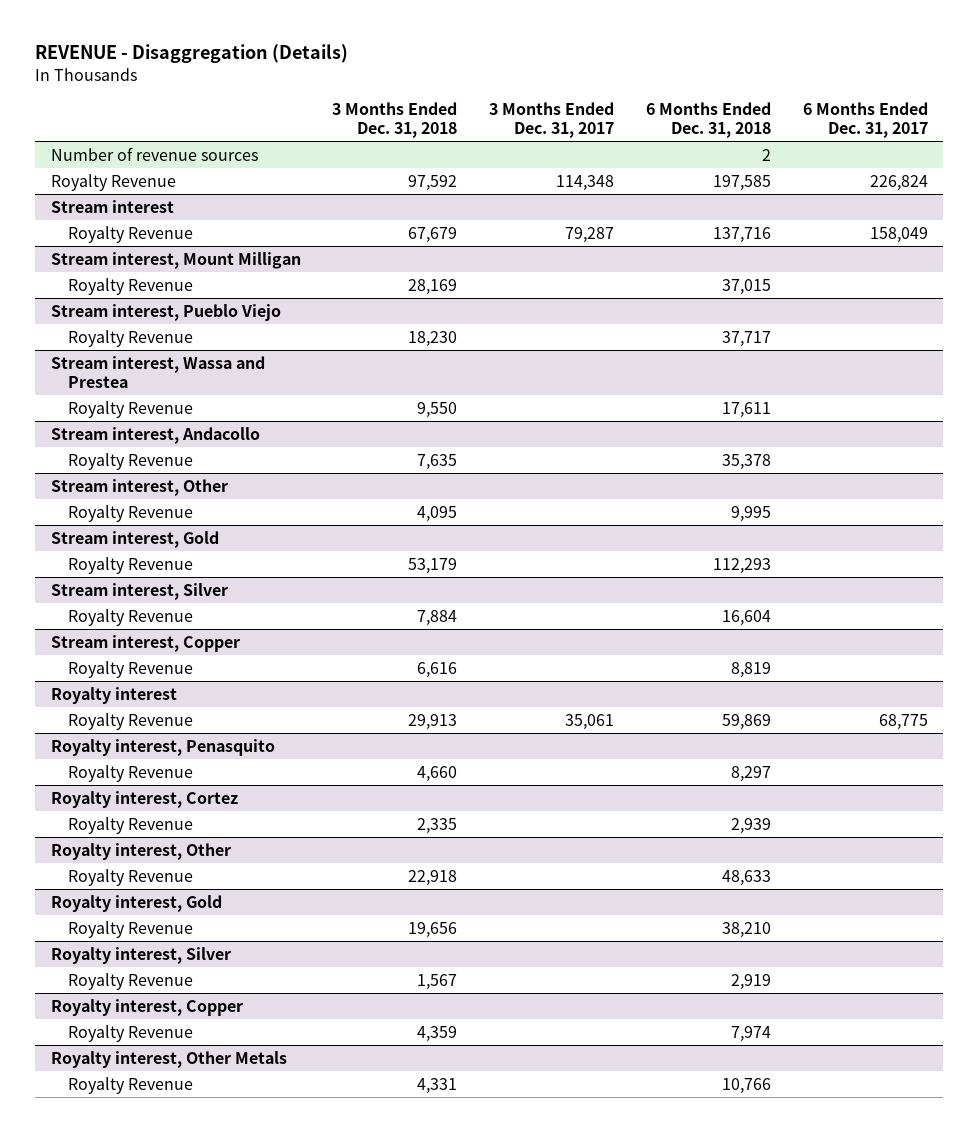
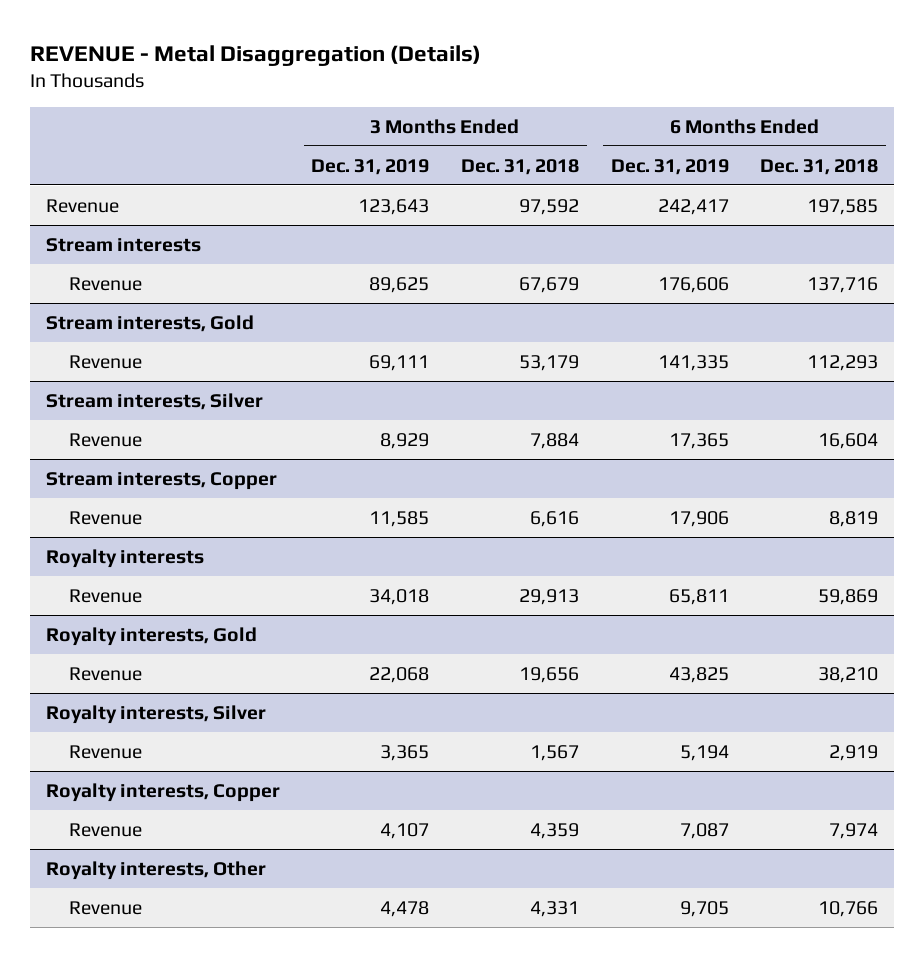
- REVENUE - Disaggregation (Details)
+ REVENUE - Metal Disaggregation (Details)
- | 3 Months Ended Dec. 31, 2018 | 3 Months Ended Dec. 31, 2017 | 6 Months Ended Dec. 31, 2018 | 6 Months Ended Dec. 31, 2017
+ | 3 Months Ended Dec. 31, 2019 | 3 Months Ended Dec. 31, 2018 | 6 Months Ended Dec. 31, 2019 | 6 Months Ended Dec. 31, 2018
- Number of revenue sources | | | 2 |
- Royalty Revenue | 97,592 | 114,348 | 197,585 | 226,824
- Stream interest
- Royalty Revenue | 67,679 | 79,287 | 137,716 | 158,049
- Stream interest, Mount Milligan
- Royalty Revenue | 28,169 | | 37,015 |
- Stream interest, Pueblo Viejo
- Royalty Revenue | 18,230 | | 37,717 |
- Stream interest, Wassa and Prestea
- Royalty Revenue | 9,550 | | 17,611 |
- Stream interest, Andacollo
- Royalty Revenue | 7,635 | | 35,378 |
- Stream interest, Other
- Royalty Revenue | 4,095 | | 9,995 |
- Stream interest, Gold
- Royalty Revenue | 53,179 | | 112,293 |
- Stream interest, Silver
- Royalty Revenue | 7,884 | | 16,604 |
- Stream interest, Copper
- Royalty Revenue | 6,616 | | 8,819 |
- Royalty interest
- Royalty Revenue | 29,913 | 35,061 | 59,869 | 68,775
- Royalty interest, Penasquito
- Royalty Revenue | 4,660 | | 8,297 |
- Royalty interest, Cortez
- Royalty Revenue | 2,335 | | 2,939 |
- Royalty interest, Other
- Royalty Revenue | 22,918 | | 48,633 |
- Royalty interest, Gold
- Royalty Revenue | 19,656 | | 38,210 |
- Royalty interest, Silver
- Royalty Revenue | 1,567 | | 2,919 |
- Royalty interest, Copper
- Royalty Revenue | 4,359 | | 7,974 |
- Royalty interest, Other Metals
- Royalty Revenue | 4,331 | | 10,766 |
+ Revenue | 123,643 | 97,592 | 242,417 | 197,585
+ Stream interests
+ Revenue | 89,625 | 67,679 | 176,606 | 137,716
+ Stream interests, Gold
+ Revenue | 69,111 | 53,179 | 141,335 | 112,293
+ Stream interests, Silver
+ Revenue | 8,929 | 7,884 | 17,365 | 16,604
+ Stream interests, Copper
+ Revenue | 11,585 | 6,616 | 17,906 | 8,819
+ Royalty interests
+ Revenue | 34,018 | 29,913 | 65,811 | 59,869
+ Royalty interests, Gold
+ Revenue | 22,068 | 19,656 | 43,825 | 38,210
+ Royalty interests, Silver
+ Revenue | 3,365 | 1,567 | 5,194 | 2,919
+ Royalty interests, Copper
+ Revenue | 4,107 | 4,359 | 7,087 | 7,974
+ Royalty interests, Other
+ Revenue | 4,478 | 4,331 | 9,705 | 10,766

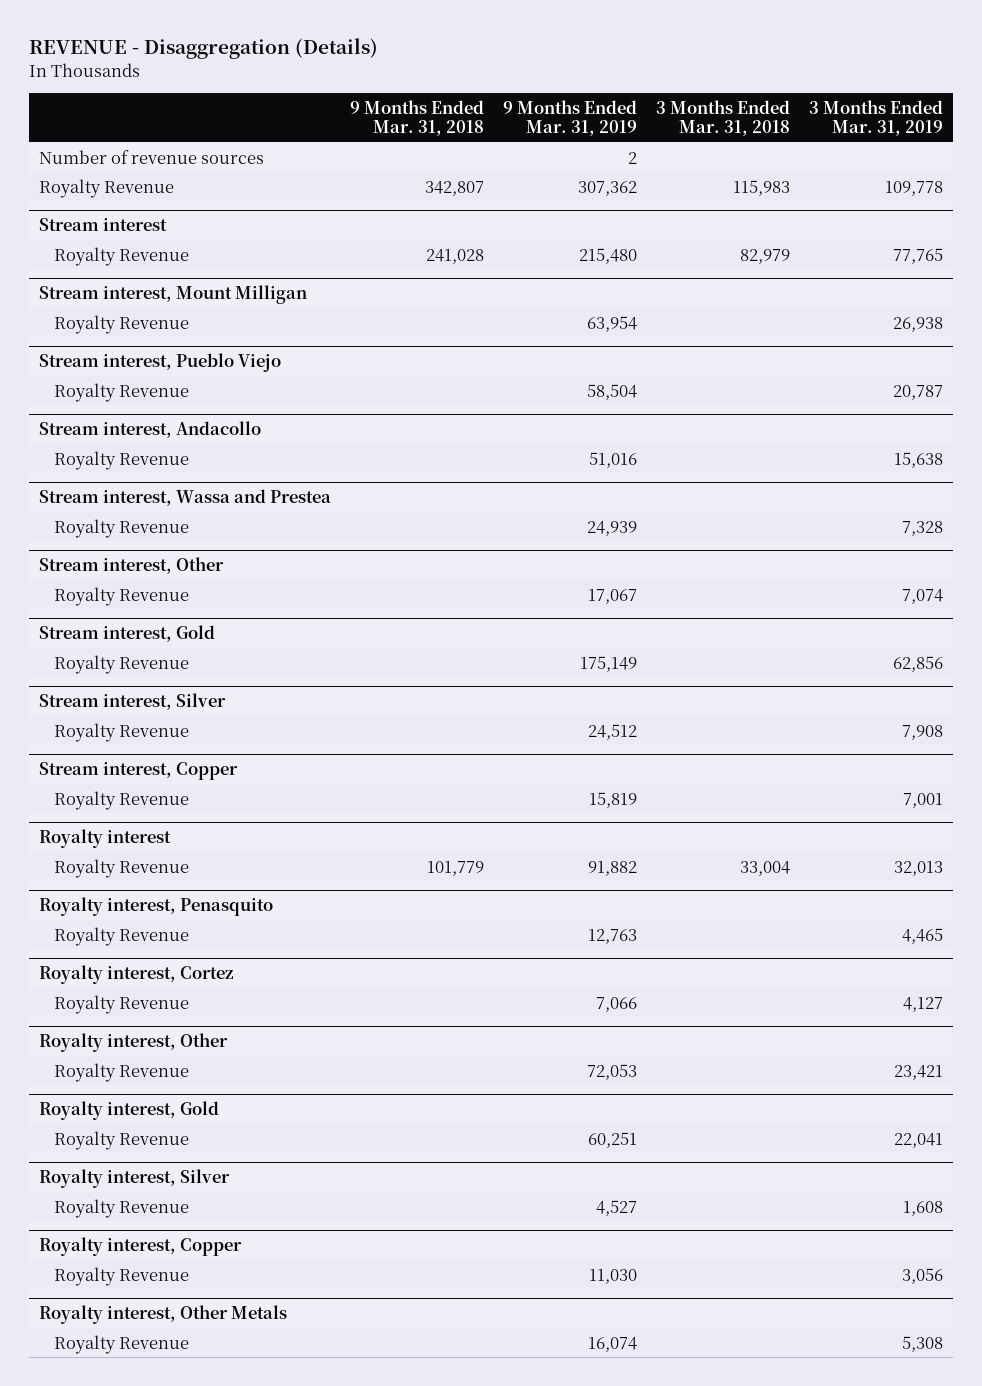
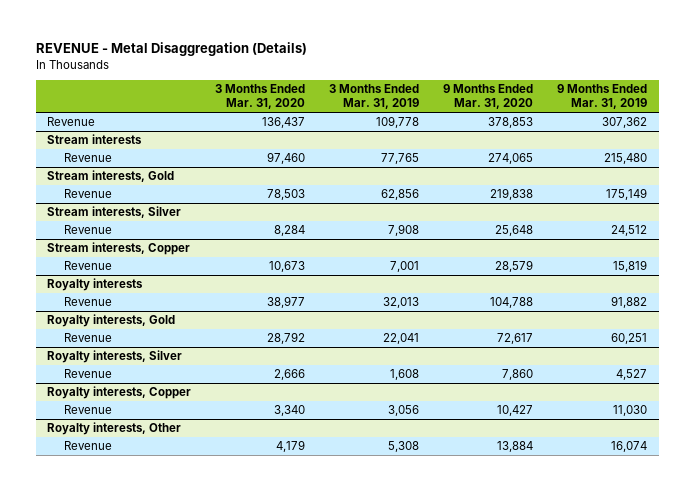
- REVENUE - Disaggregation (Details)
+ REVENUE - Metal Disaggregation (Details)
- | 9 Months Ended Mar. 31, 2018 | 9 Months Ended Mar. 31, 2019 | 3 Months Ended Mar. 31, 2018 | 3 Months Ended Mar. 31, 2019
+ | 3 Months Ended Mar. 31, 2020 | 3 Months Ended Mar. 31, 2019 | 9 Months Ended Mar. 31, 2020 | 9 Months Ended Mar. 31, 2019
- Number of revenue sources | | 2 | |
- Royalty Revenue | 342,807 | 307,362 | 115,983 | 109,778
- Stream interest
- Royalty Revenue | 241,028 | 215,480 | 82,979 | 77,765
- Stream interest, Mount Milligan
- Royalty Revenue | | 63,954 | | 26,938
- Stream interest, Pueblo Viejo
- Royalty Revenue | | 58,504 | | 20,787
- Stream interest, Andacollo
- Royalty Revenue | | 51,016 | | 15,638
- Stream interest, Wassa and Prestea
- Royalty Revenue | | 24,939 | | 7,328
- Stream interest, Other
- Royalty Revenue | | 17,067 | | 7,074
- Stream interest, Gold
- Royalty Revenue | | 175,149 | | 62,856
- Stream interest, Silver
- Royalty Revenue | | 24,512 | | 7,908
- Stream interest, Copper
- Royalty Revenue | | 15,819 | | 7,001
- Royalty interest
- Royalty Revenue | 101,779 | 91,882 | 33,004 | 32,013
- Royalty interest, Penasquito
- Royalty Revenue | | 12,763 | | 4,465
- Royalty interest, Cortez
- Royalty Revenue | | 7,066 | | 4,127
- Royalty interest, Other
- Royalty Revenue | | 72,053 | | 23,421
- Royalty interest, Gold
- Royalty Revenue | | 60,251 | | 22,041
- Royalty interest, Silver
- Royalty Revenue | | 4,527 | | 1,608
- Royalty interest, Copper
- Royalty Revenue | | 11,030 | | 3,056
- Royalty interest, Other Metals
- Royalty Revenue | | 16,074 | | 5,308
+ Revenue | 136,437 | 109,778 | 378,853 | 307,362
+ Stream interests
+ Revenue | 97,460 | 77,765 | 274,065 | 215,480
+ Stream interests, Gold
+ Revenue | 78,503 | 62,856 | 219,838 | 175,149
+ Stream interests, Silver
+ Revenue | 8,284 | 7,908 | 25,648 | 24,512
+ Stream interests, Copper
+ Revenue | 10,673 | 7,001 | 28,579 | 15,819
+ Royalty interests
+ Revenue | 38,977 | 32,013 | 104,788 | 91,882
+ Royalty interests, Gold
+ Revenue | 28,792 | 22,041 | 72,617 | 60,251
+ Royalty interests, Silver
+ Revenue | 2,666 | 1,608 | 7,860 | 4,527
+ Royalty interests, Copper
+ Revenue | 3,340 | 3,056 | 10,427 | 11,030
+ Royalty interests, Other
+ Revenue | 4,179 | 5,308 | 13,884 | 16,074

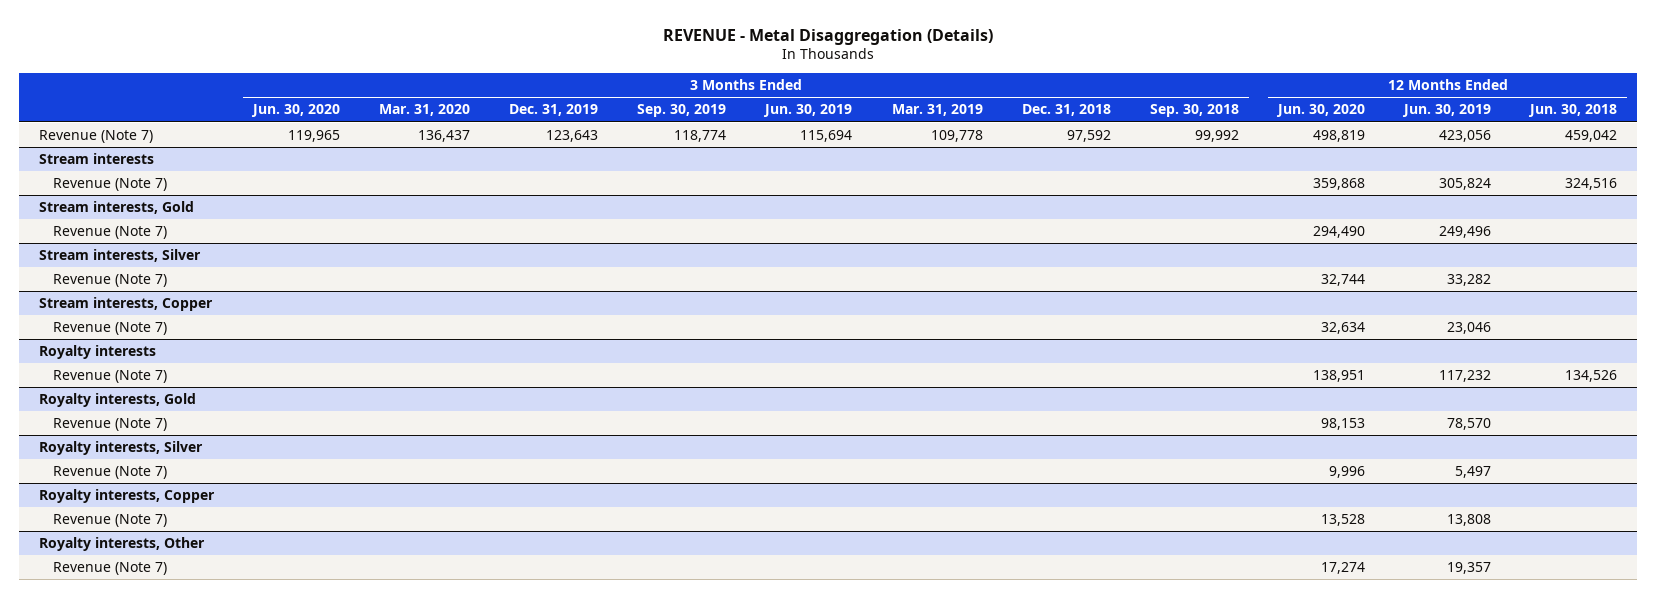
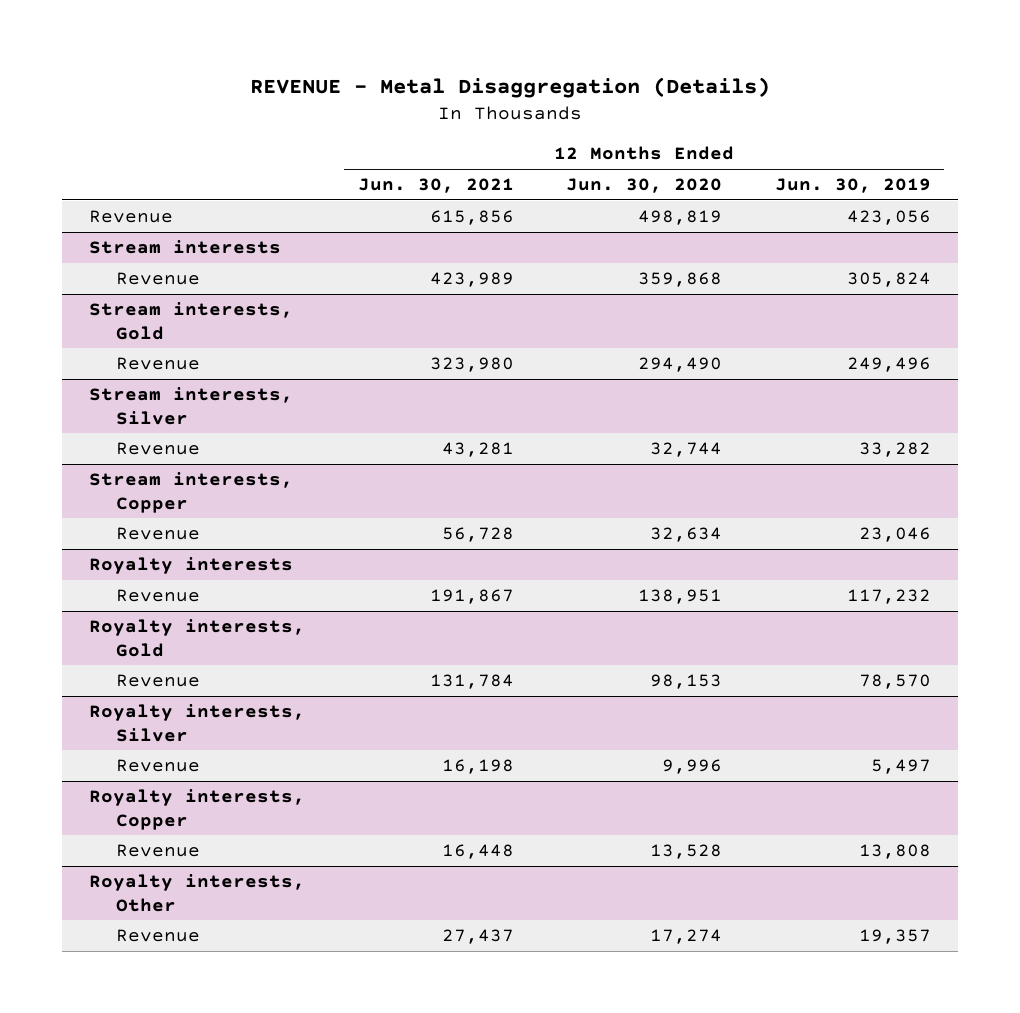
- | 3 Months Ended Jun. 30, 2020 | 3 Months Ended Mar. 31, 2020 | 3 Months Ended Dec. 31, 2019 | 3 Months Ended Sep. 30, 2019 | 3 Months Ended Jun. 30, 2019 | 3 Months Ended Mar. 31, 2019 | 3 Months Ended Dec. 31, 2018 | 3 Months Ended Sep. 30, 2018 | 12 Months Ended Jun. 30, 2020 | 12 Months Ended Jun. 30, 2019 | 12 Months Ended Jun. 30, 2018
+ | 12 Months Ended Jun. 30, 2021 | 12 Months Ended Jun. 30, 2020 | 12 Months Ended Jun. 30, 2019
- Revenue (Note 7) | 119,965 | 136,437 | 123,643 | 118,774 | 115,694 | 109,778 | 97,592 | 99,992 | 498,819 | 423,056 | 459,042
+ Revenue | 615,856 | 498,819 | 423,056
@ Stream interests
- Revenue (Note 7) | | | | | | | | | 359,868 | 305,824 | 324,516
+ Revenue | 423,989 | 359,868 | 305,824
@ Stream interests, Gold
- Revenue (Note 7) | | | | | | | | | 294,490 | 249,496 |
+ Revenue | 323,980 | 294,490 | 249,496
@ Stream interests, Silver
- Revenue (Note 7) | | | | | | | | | 32,744 | 33,282 |
+ Revenue | 43,281 | 32,744 | 33,282
@ Stream interests, Copper
- Revenue (Note 7) | | | | | | | | | 32,634 | 23,046 |
+ Revenue | 56,728 | 32,634 | 23,046
@ Royalty interests
- Revenue (Note 7) | | | | | | | | | 138,951 | 117,232 | 134,526
+ Revenue | 191,867 | 138,951 | 117,232
@ Royalty interests, Gold
- Revenue (Note 7) | | | | | | | | | 98,153 | 78,570 |
+ Revenue | 131,784 | 98,153 | 78,570
@ Royalty interests, Silver
- Revenue (Note 7) | | | | | | | | | 9,996 | 5,497 |
+ Revenue | 16,198 | 9,996 | 5,497
@ Royalty interests, Copper
- Revenue (Note 7) | | | | | | | | | 13,528 | 13,808 |
+ Revenue | 16,448 | 13,528 | 13,808
@ Royalty interests, Other
- Revenue (Note 7) | | | | | | | | | 17,274 | 19,357 |
+ Revenue | 27,437 | 17,274 | 19,357

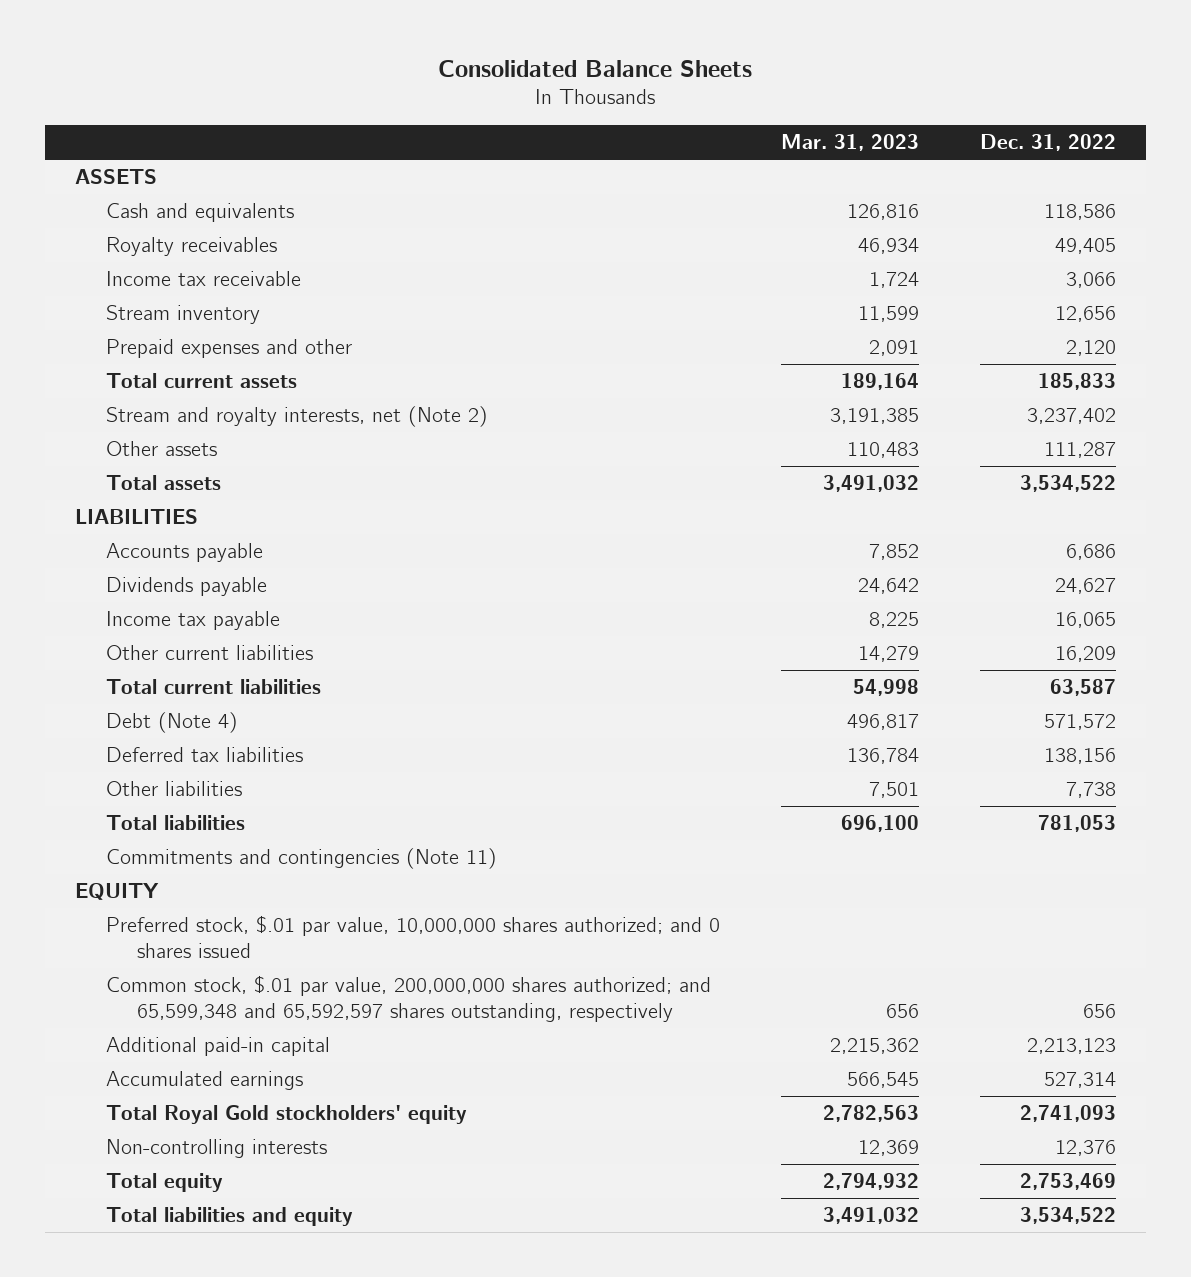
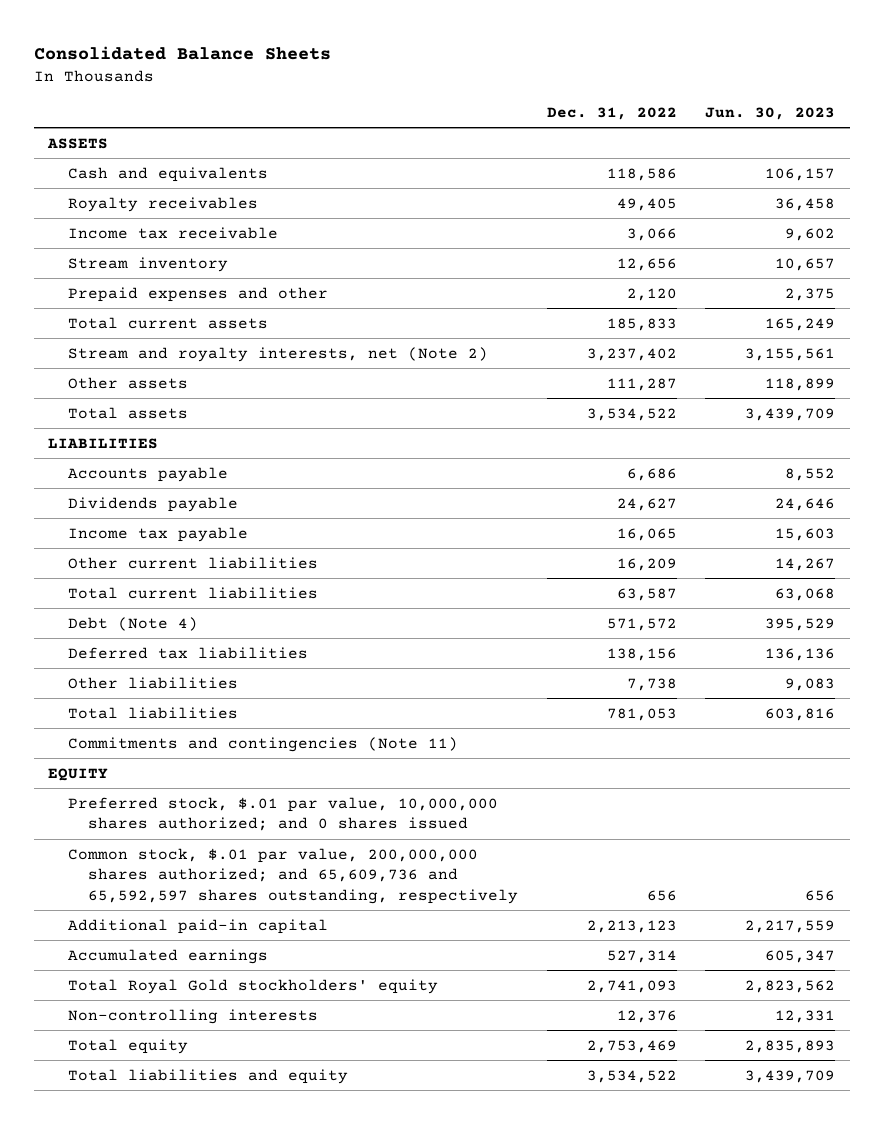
- | Mar. 31, 2023 | Dec. 31, 2022
+ | Dec. 31, 2022 | Jun. 30, 2023
- Common stock, $.01 par value, 200,000,000 shares authorized; and 65,599,348 and 65,592,597 shares outstanding, respectively | 656 | 656
+ Common stock, $.01 par value, 200,000,000 shares authorized; and 65,609,736 and 65,592,597 shares outstanding, respectively | 656 | 656

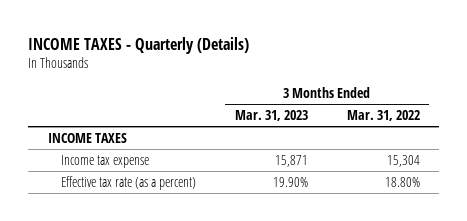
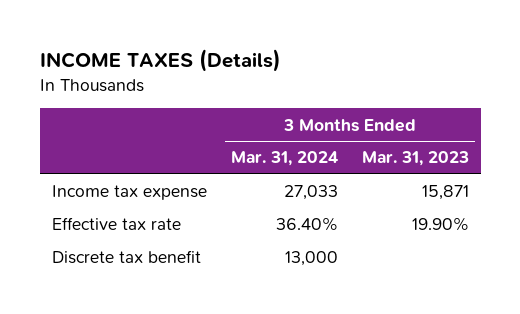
- INCOME TAXES - Quarterly (Details)
+ INCOME TAXES (Details)
- | 3 Months Ended Mar. 31, 2023 | 3 Months Ended Mar. 31, 2022
+ | 3 Months Ended Mar. 31, 2024 | 3 Months Ended Mar. 31, 2023
- INCOME TAXES
- Effective tax rate (as a percent) | 19.90% | 18.80%
+ Effective tax rate | 36.40% | 19.90%
+ Discrete tax benefit | 13,000 |

